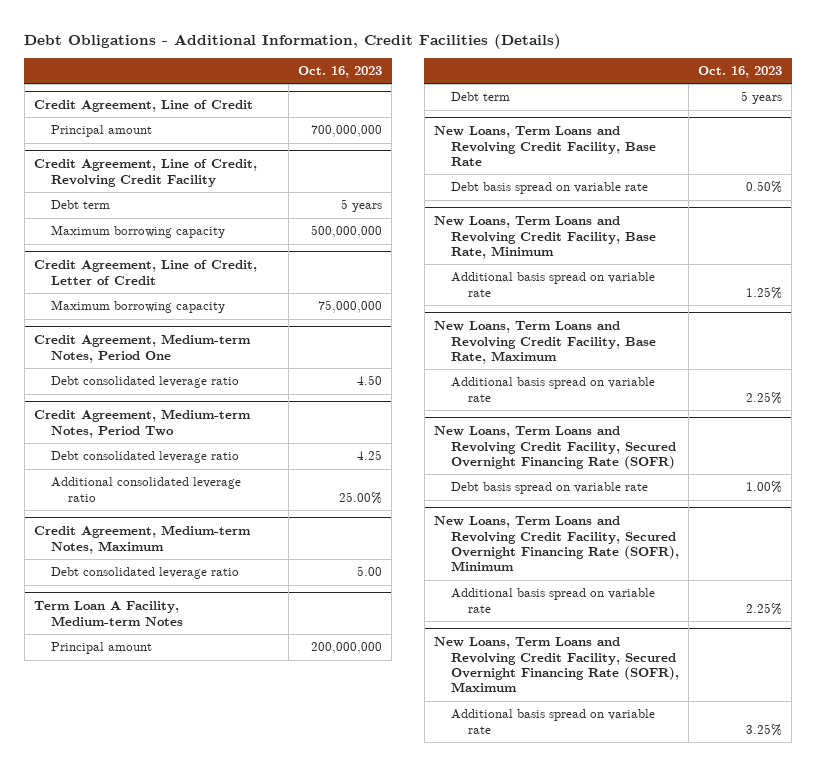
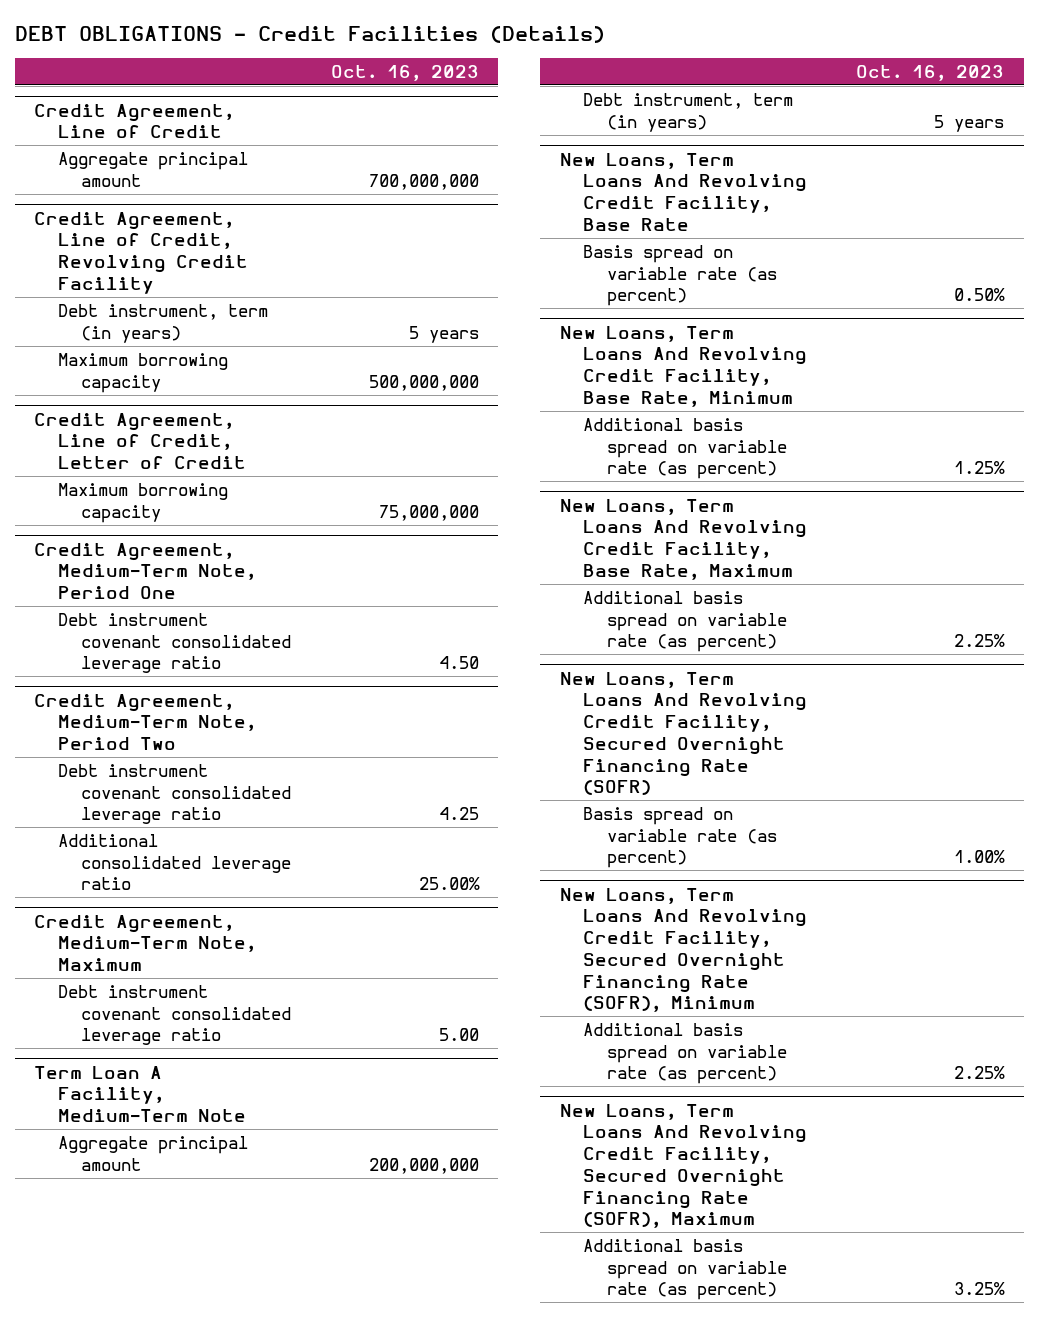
- Debt Obligations - Additional Information, Credit Facilities (Details)
+ DEBT OBLIGATIONS - Credit Facilities (Details)
@ Credit Agreement, Line of Credit
- Principal amount | 700,000,000
+ Aggregate principal amount | 700,000,000
@ Credit Agreement, Line of Credit, Revolving Credit Facility
- Debt term | 5 years
+ Debt instrument, term (in years) | 5 years
- Credit Agreement, Medium-term Notes, Period One
- Debt consolidated leverage ratio | 4.50
- Credit Agreement, Medium-term Notes, Period Two
- Debt consolidated leverage ratio | 4.25
+ Credit Agreement, Medium-Term Note, Period One
+ Debt instrument covenant consolidated leverage ratio | 4.50
+ Credit Agreement, Medium-Term Note, Period Two
+ Debt instrument covenant consolidated leverage ratio | 4.25
- Credit Agreement, Medium-term Notes, Maximum
- Debt consolidated leverage ratio | 5.00
- Term Loan A Facility, Medium-term Notes
- Principal amount | 200,000,000
- Debt term | 5 years
- New Loans, Term Loans and Revolving Credit Facility, Base Rate
- Debt basis spread on variable rate | 0.50%
- New Loans, Term Loans and Revolving Credit Facility, Base Rate, Minimum
- Additional basis spread on variable rate | 1.25%
- New Loans, Term Loans and Revolving Credit Facility, Base Rate, Maximum
- Additional basis spread on variable rate | 2.25%
- New Loans, Term Loans and Revolving Credit Facility, Secured Overnight Financing Rate (SOFR)
- Debt basis spread on variable rate | 1.00%
- New Loans, Term Loans and Revolving Credit Facility, Secured Overnight Financing Rate (SOFR), Minimum
- Additional basis spread on variable rate | 2.25%
- New Loans, Term Loans and Revolving Credit Facility, Secured Overnight Financing Rate (SOFR), Maximum
- Additional basis spread on variable rate | 3.25%
+ Credit Agreement, Medium-Term Note, Maximum
+ Debt instrument covenant consolidated leverage ratio | 5.00
+ Term Loan A Facility, Medium-Term Note
+ Aggregate principal amount | 200,000,000
+ Debt instrument, term (in years) | 5 years
+ New Loans, Term Loans And Revolving Credit Facility, Base Rate
+ Basis spread on variable rate (as percent) | 0.50%
+ New Loans, Term Loans And Revolving Credit Facility, Base Rate, Minimum
+ Additional basis spread on variable rate (as percent) | 1.25%
+ New Loans, Term Loans And Revolving Credit Facility, Base Rate, Maximum
+ Additional basis spread on variable rate (as percent) | 2.25%
+ New Loans, Term Loans And Revolving Credit Facility, Secured Overnight Financing Rate (SOFR)
+ Basis spread on variable rate (as percent) | 1.00%
+ New Loans, Term Loans And Revolving Credit Facility, Secured Overnight Financing Rate (SOFR), Minimum
+ Additional basis spread on variable rate (as percent) | 2.25%
+ New Loans, Term Loans And Revolving Credit Facility, Secured Overnight Financing Rate (SOFR), Maximum
+ Additional basis spread on variable rate (as percent) | 3.25%

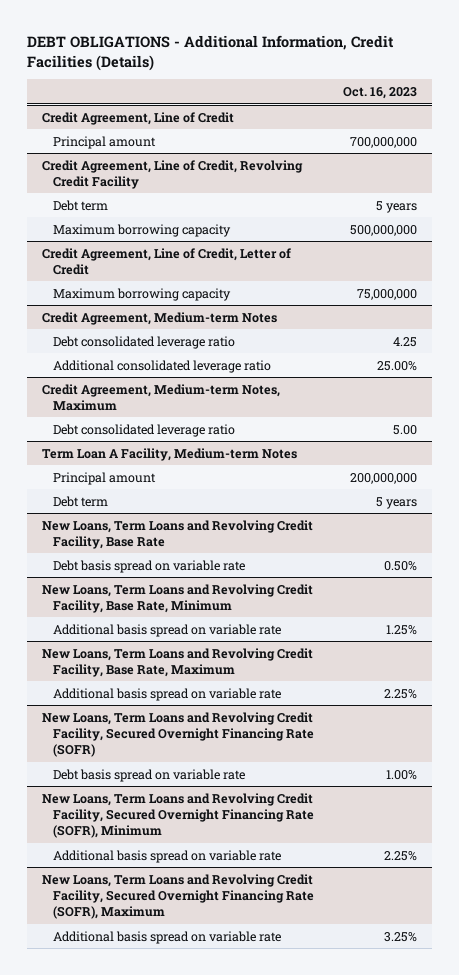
- DEBT OBLIGATIONS - Credit Facilities (Details)
+ DEBT OBLIGATIONS - Additional Information, Credit Facilities (Details)
@ Credit Agreement, Line of Credit
- Aggregate principal amount | 700,000,000
+ Principal amount | 700,000,000
@ Credit Agreement, Line of Credit, Revolving Credit Facility
- Debt instrument, term (in years) | 5 years
+ Debt term | 5 years
- Credit Agreement, Medium-Term Note, Period One
- Debt instrument covenant consolidated leverage ratio | 4.50
- Credit Agreement, Medium-Term Note, Period Two
- Debt instrument covenant consolidated leverage ratio | 4.25
+ Credit Agreement, Medium-term Notes
+ Debt consolidated leverage ratio | 4.25
- Credit Agreement, Medium-Term Note, Maximum
- Debt instrument covenant consolidated leverage ratio | 5.00
- Term Loan A Facility, Medium-Term Note
- Aggregate principal amount | 200,000,000
- Debt instrument, term (in years) | 5 years
- New Loans, Term Loans And Revolving Credit Facility, Base Rate
- Basis spread on variable rate (as percent) | 0.50%
- New Loans, Term Loans And Revolving Credit Facility, Base Rate, Minimum
- Additional basis spread on variable rate (as percent) | 1.25%
- New Loans, Term Loans And Revolving Credit Facility, Base Rate, Maximum
- Additional basis spread on variable rate (as percent) | 2.25%
- New Loans, Term Loans And Revolving Credit Facility, Secured Overnight Financing Rate (SOFR)
- Basis spread on variable rate (as percent) | 1.00%
- New Loans, Term Loans And Revolving Credit Facility, Secured Overnight Financing Rate (SOFR), Minimum
- Additional basis spread on variable rate (as percent) | 2.25%
- New Loans, Term Loans And Revolving Credit Facility, Secured Overnight Financing Rate (SOFR), Maximum
- Additional basis spread on variable rate (as percent) | 3.25%
+ Credit Agreement, Medium-term Notes, Maximum
+ Debt consolidated leverage ratio | 5.00
+ Term Loan A Facility, Medium-term Notes
+ Principal amount | 200,000,000
+ Debt term | 5 years
+ New Loans, Term Loans and Revolving Credit Facility, Base Rate
+ Debt basis spread on variable rate | 0.50%
+ New Loans, Term Loans and Revolving Credit Facility, Base Rate, Minimum
+ Additional basis spread on variable rate | 1.25%
+ New Loans, Term Loans and Revolving Credit Facility, Base Rate, Maximum
+ Additional basis spread on variable rate | 2.25%
+ New Loans, Term Loans and Revolving Credit Facility, Secured Overnight Financing Rate (SOFR)
+ Debt basis spread on variable rate | 1.00%
+ New Loans, Term Loans and Revolving Credit Facility, Secured Overnight Financing Rate (SOFR), Minimum
+ Additional basis spread on variable rate | 2.25%
+ New Loans, Term Loans and Revolving Credit Facility, Secured Overnight Financing Rate (SOFR), Maximum
+ Additional basis spread on variable rate | 3.25%

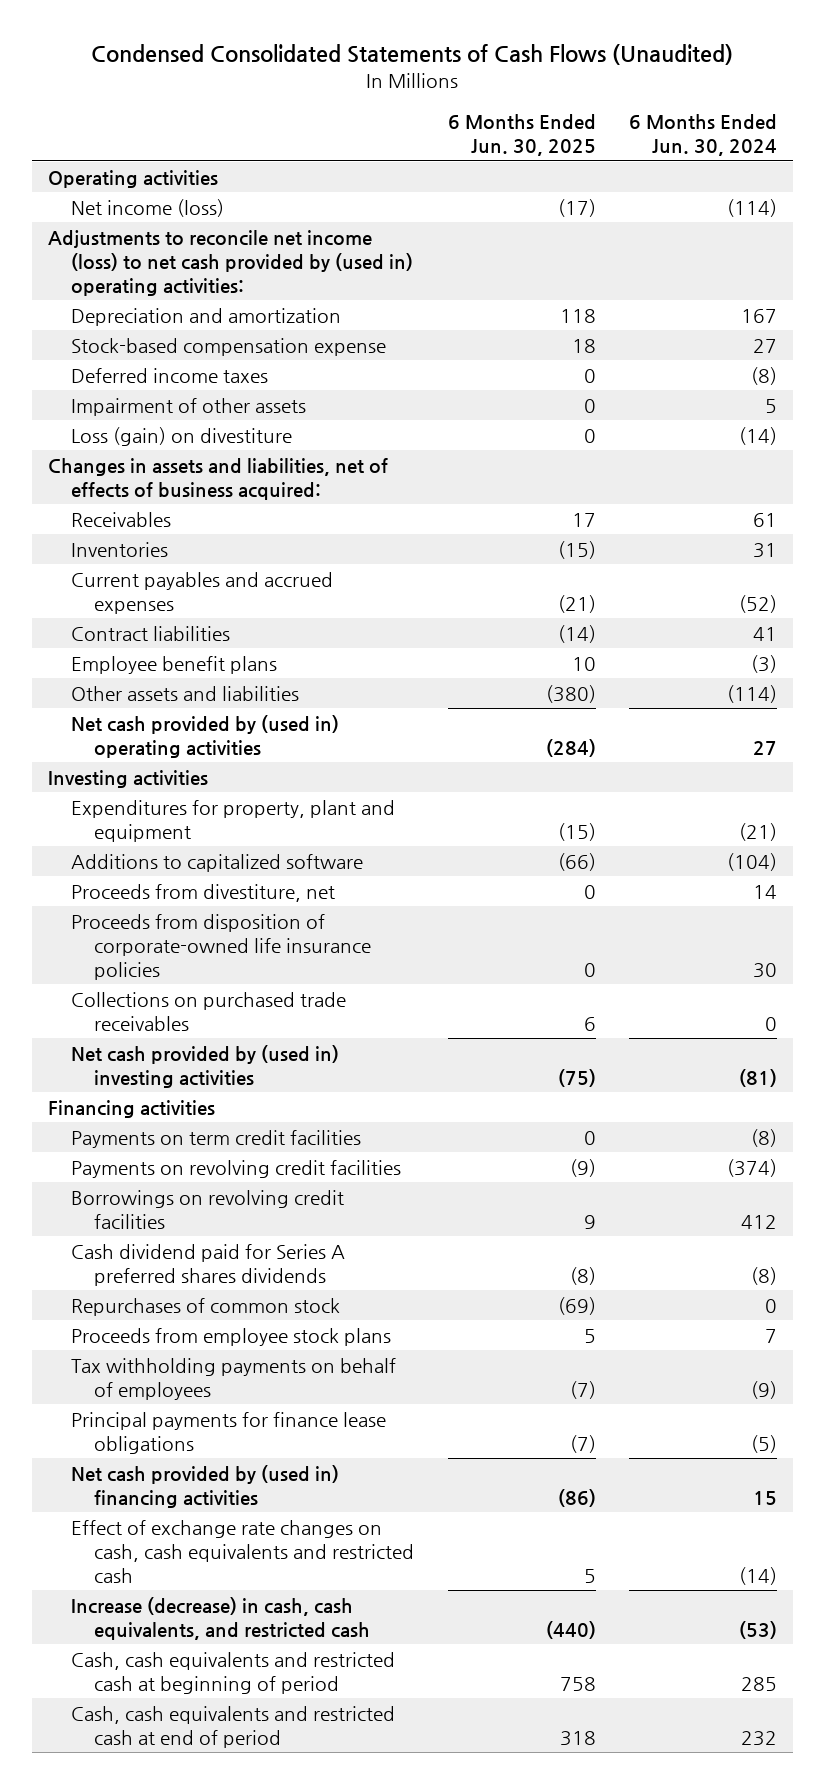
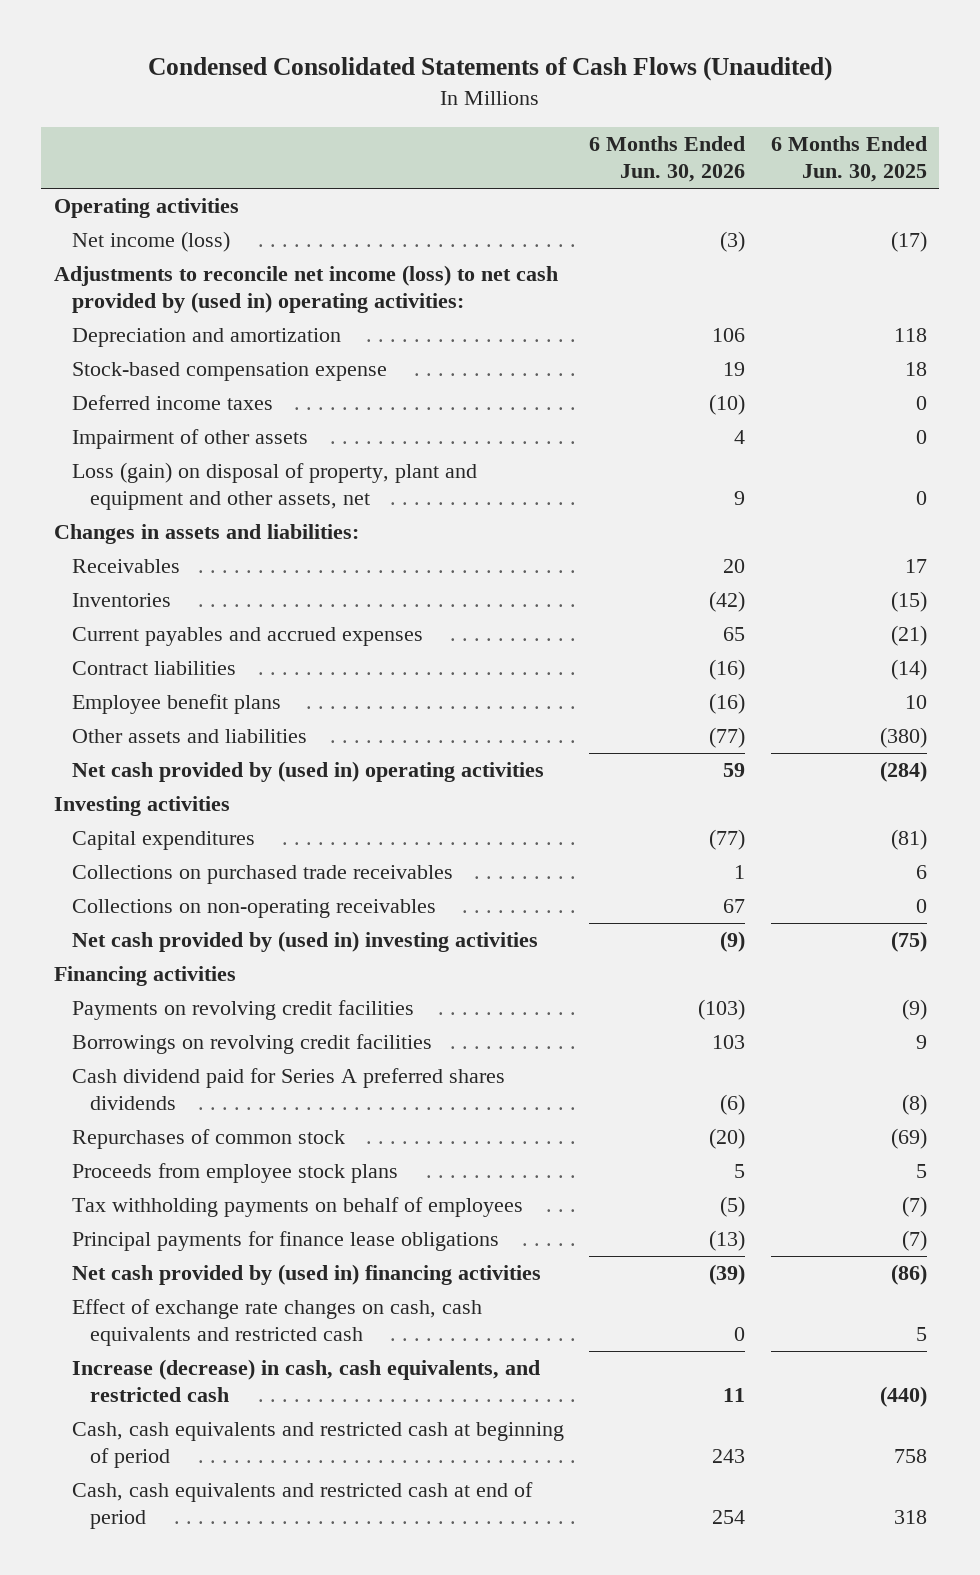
- | 6 Months Ended Jun. 30, 2025 | 6 Months Ended Jun. 30, 2024
+ | 6 Months Ended Jun. 30, 2026 | 6 Months Ended Jun. 30, 2025
- Loss (gain) on divestiture | 0 | (14)
- Changes in assets and liabilities, net of effects of business acquired:
+ Loss (gain) on disposal of property, plant and equipment and other assets, net | 9 | 0
+ Changes in assets and liabilities:
- Expenditures for property, plant and equipment | (15) | (21)
- Additions to capitalized software | (66) | (104)
- Proceeds from divestiture, net | 0 | 14
- Proceeds from disposition of corporate-owned life insurance policies | 0 | 30
+ Capital expenditures | (77) | (81)
+ Collections on non-operating receivables | 67 | 0
- Payments on term credit facilities | 0 | (8)

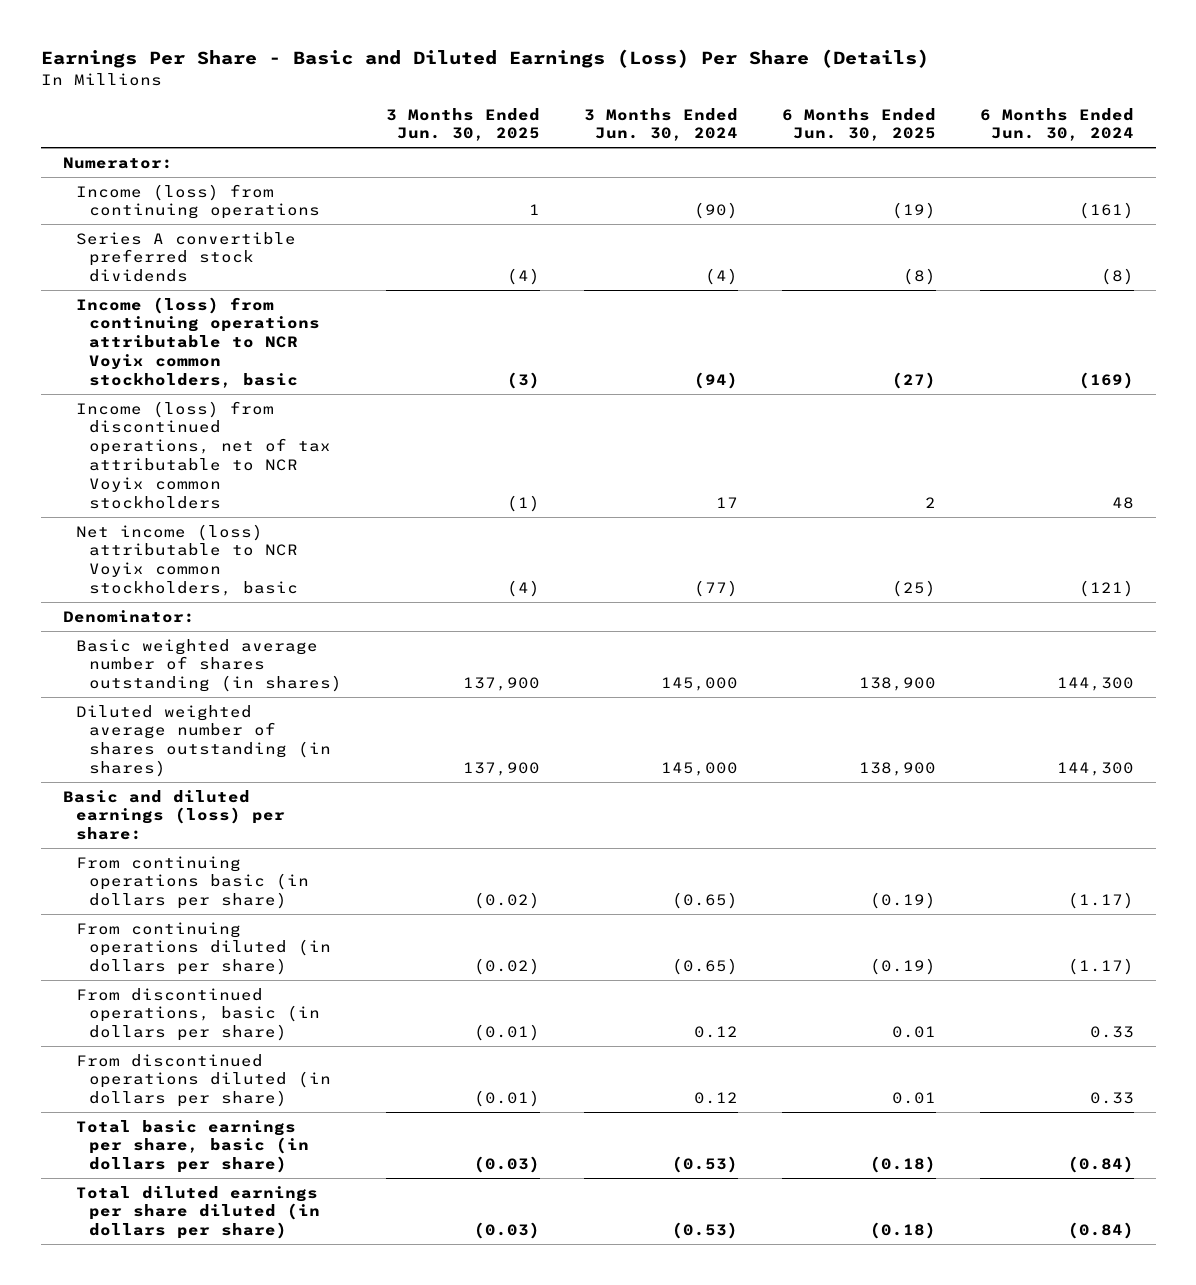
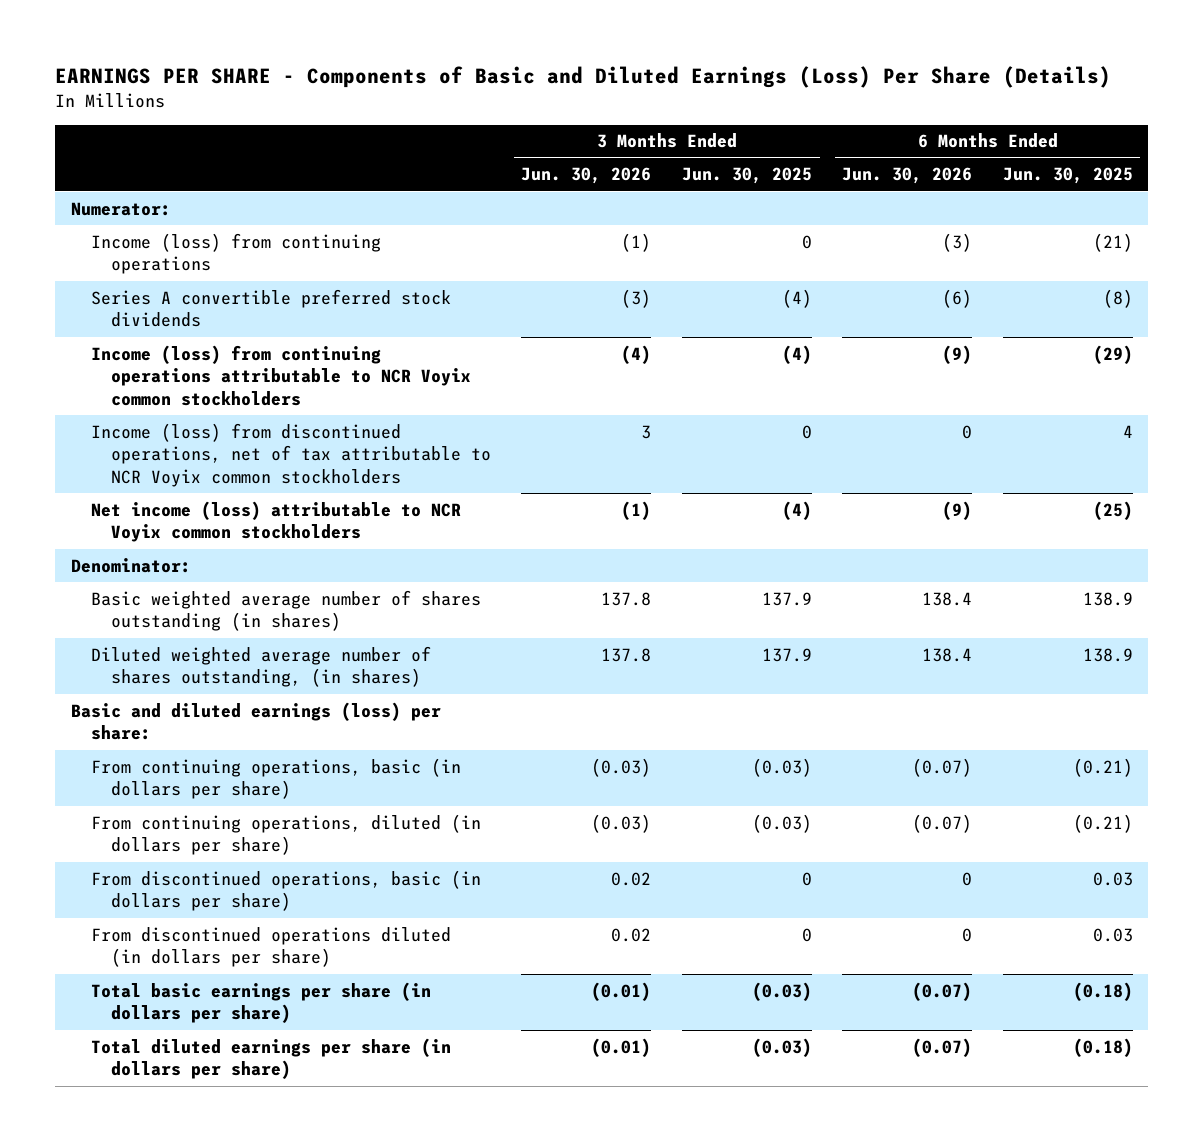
- Earnings Per Share - Basic and Diluted Earnings (Loss) Per Share (Details)
+ EARNINGS PER SHARE - Components of Basic and Diluted Earnings (Loss) Per Share (Details)
- | 3 Months Ended Jun. 30, 2025 | 3 Months Ended Jun. 30, 2024 | 6 Months Ended Jun. 30, 2025 | 6 Months Ended Jun. 30, 2024
+ | 3 Months Ended Jun. 30, 2026 | 3 Months Ended Jun. 30, 2025 | 6 Months Ended Jun. 30, 2026 | 6 Months Ended Jun. 30, 2025
- Income (loss) from continuing operations | 1 | (90) | (19) | (161)
+ Income (loss) from continuing operations | (1) | 0 | (3) | (21)
- Income (loss) from continuing operations attributable to NCR Voyix common stockholders, basic | (3) | (94) | (27) | (169)
- Income (loss) from discontinued operations, net of tax attributable to NCR Voyix common stockholders | (1) | 17 | 2 | 48
- Net income (loss) attributable to NCR Voyix common stockholders, basic | (4) | (77) | (25) | (121)
+ Income (loss) from continuing operations attributable to NCR Voyix common stockholders | (4) | (4) | (9) | (29)
+ Income (loss) from discontinued operations, net of tax attributable to NCR Voyix common stockholders | 3 | 0 | 0 | 4
+ Net income (loss) attributable to NCR Voyix common stockholders | (1) | (4) | (9) | (25)
- Basic weighted average number of shares outstanding (in shares) | 137,900 | 145,000 | 138,900 | 144,300
- Diluted weighted average number of shares outstanding (in shares) | 137,900 | 145,000 | 138,900 | 144,300
+ Basic weighted average number of shares outstanding (in shares) | 137.8 | 137.9 | 138.4 | 138.9
+ Diluted weighted average number of shares outstanding, (in shares) | 137.8 | 137.9 | 138.4 | 138.9
- From continuing operations basic (in dollars per share) | (0.02) | (0.65) | (0.19) | (1.17)
- From continuing operations diluted (in dollars per share) | (0.02) | (0.65) | (0.19) | (1.17)
- From discontinued operations, basic (in dollars per share) | (0.01) | 0.12 | 0.01 | 0.33
- From discontinued operations diluted (in dollars per share) | (0.01) | 0.12 | 0.01 | 0.33
- Total basic earnings per share, basic (in dollars per share) | (0.03) | (0.53) | (0.18) | (0.84)
- Total diluted earnings per share diluted (in dollars per share) | (0.03) | (0.53) | (0.18) | (0.84)
+ From continuing operations, basic (in dollars per share) | (0.03) | (0.03) | (0.07) | (0.21)
+ From continuing operations, diluted (in dollars per share) | (0.03) | (0.03) | (0.07) | (0.21)
+ From discontinued operations, basic (in dollars per share) | 0.02 | 0 | 0 | 0.03
+ From discontinued operations diluted (in dollars per share) | 0.02 | 0 | 0 | 0.03
+ Total basic earnings per share (in dollars per share) | (0.01) | (0.03) | (0.07) | (0.18)
+ Total diluted earnings per share (in dollars per share) | (0.01) | (0.03) | (0.07) | (0.18)

